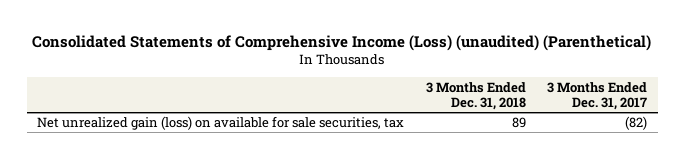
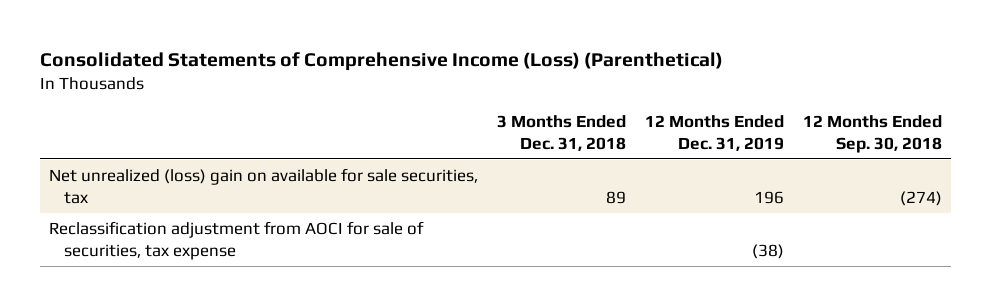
- Consolidated Statements of Comprehensive Income (Loss) (unaudited) (Parenthetical)
+ Consolidated Statements of Comprehensive Income (Loss) (Parenthetical)
- | 3 Months Ended Dec. 31, 2018 | 3 Months Ended Dec. 31, 2017
+ | 3 Months Ended Dec. 31, 2018 | 12 Months Ended Dec. 31, 2019 | 12 Months Ended Sep. 30, 2018
- Net unrealized gain (loss) on available for sale securities, tax | 89 | (82)
+ Net unrealized (loss) gain on available for sale securities, tax | 89 | 196 | (274)
+ Reclassification adjustment from AOCI for sale of securities, tax expense | | (38) |

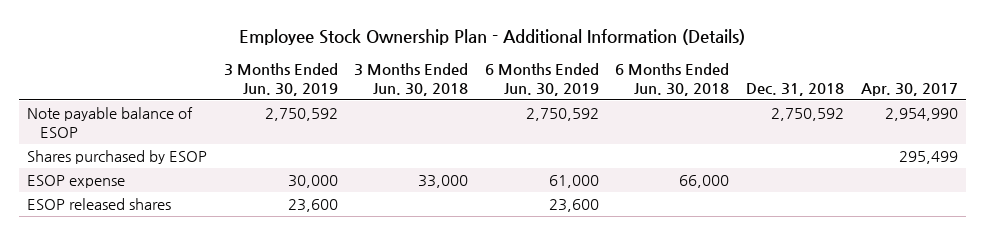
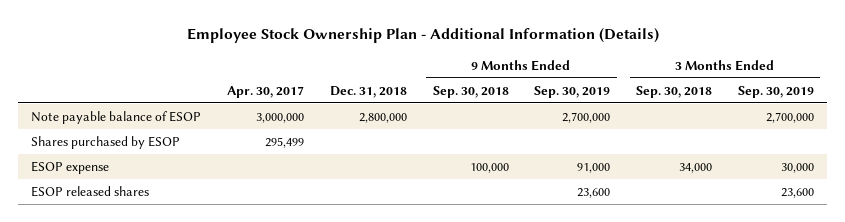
- | 3 Months Ended Jun. 30, 2019 | 3 Months Ended Jun. 30, 2018 | 6 Months Ended Jun. 30, 2019 | 6 Months Ended Jun. 30, 2018 | Dec. 31, 2018 | Apr. 30, 2017
+ | Apr. 30, 2017 | Dec. 31, 2018 | 9 Months Ended Sep. 30, 2018 | 9 Months Ended Sep. 30, 2019 | 3 Months Ended Sep. 30, 2018 | 3 Months Ended Sep. 30, 2019
- Note payable balance of ESOP | 2,750,592 | | 2,750,592 | | 2,750,592 | 2,954,990
+ Note payable balance of ESOP | 3,000,000 | 2,800,000 | | 2,700,000 | | 2,700,000

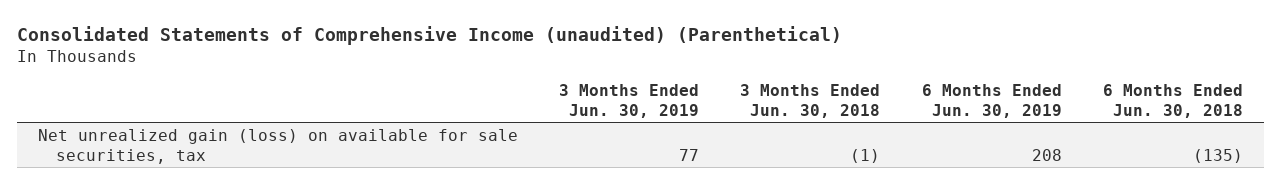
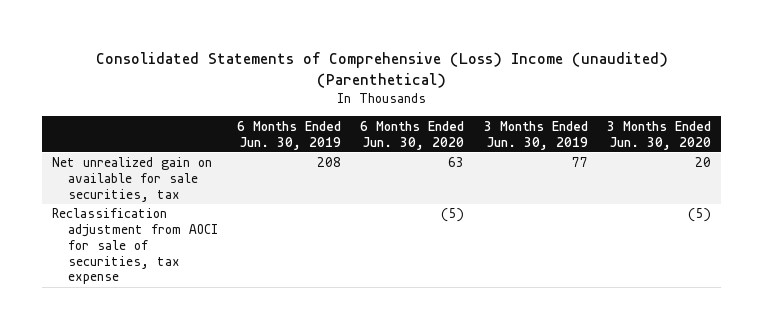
- Consolidated Statements of Comprehensive Income (unaudited) (Parenthetical)
+ Consolidated Statements of Comprehensive (Loss) Income (unaudited) (Parenthetical)
- | 3 Months Ended Jun. 30, 2019 | 3 Months Ended Jun. 30, 2018 | 6 Months Ended Jun. 30, 2019 | 6 Months Ended Jun. 30, 2018
+ | 6 Months Ended Jun. 30, 2019 | 6 Months Ended Jun. 30, 2020 | 3 Months Ended Jun. 30, 2019 | 3 Months Ended Jun. 30, 2020
- Net unrealized gain (loss) on available for sale securities, tax | 77 | (1) | 208 | (135)
+ Net unrealized gain on available for sale securities, tax | 208 | 63 | 77 | 20
+ Reclassification adjustment from AOCI for sale of securities, tax expense | | (5) | | (5)

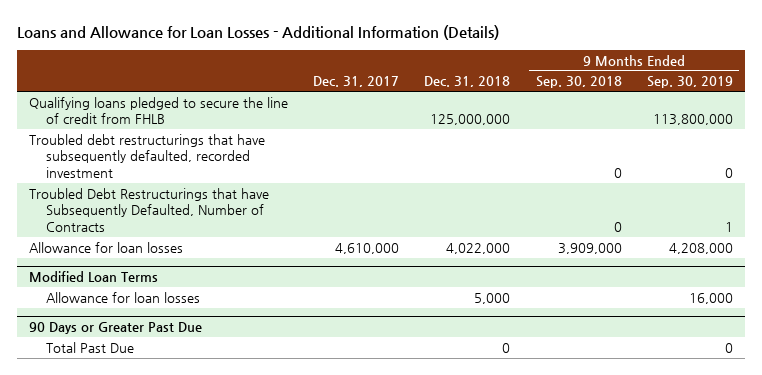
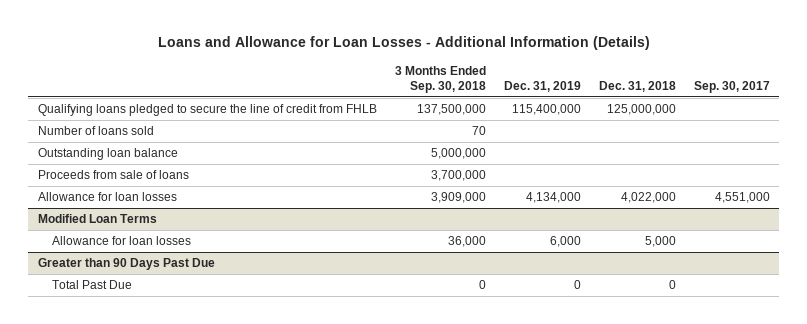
- | Dec. 31, 2017 | Dec. 31, 2018 | 9 Months Ended Sep. 30, 2018 | 9 Months Ended Sep. 30, 2019
+ | 3 Months Ended Sep. 30, 2018 | Dec. 31, 2019 | Dec. 31, 2018 | Sep. 30, 2017
- Troubled debt restructurings that have subsequently defaulted, recorded investment | | | 0 | 0
- Troubled Debt Restructurings that have Subsequently Defaulted, Number of Contracts | | | 0 | 1
+ Number of loans sold | 70 | | |
+ Outstanding loan balance | 5,000,000 | | |
+ Proceeds from sale of loans | 3,700,000 | | |
- 90 Days or Greater Past Due
+ Greater than 90 Days Past Due

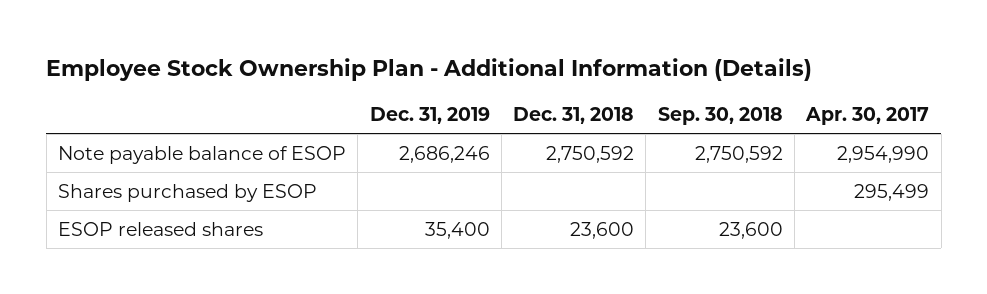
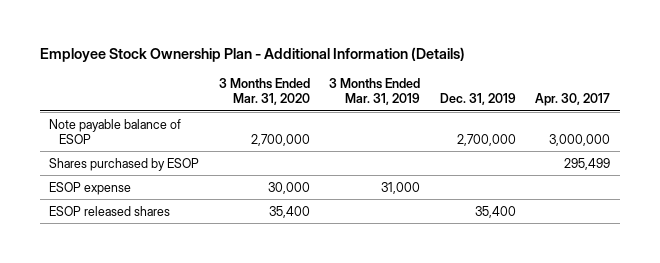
- | Dec. 31, 2019 | Dec. 31, 2018 | Sep. 30, 2018 | Apr. 30, 2017
+ | 3 Months Ended Mar. 31, 2020 | 3 Months Ended Mar. 31, 2019 | Dec. 31, 2019 | Apr. 30, 2017
- Note payable balance of ESOP | 2,686,246 | 2,750,592 | 2,750,592 | 2,954,990
+ Note payable balance of ESOP | 2,700,000 | | 2,700,000 | 3,000,000
+ ESOP expense | 30,000 | 31,000 | |

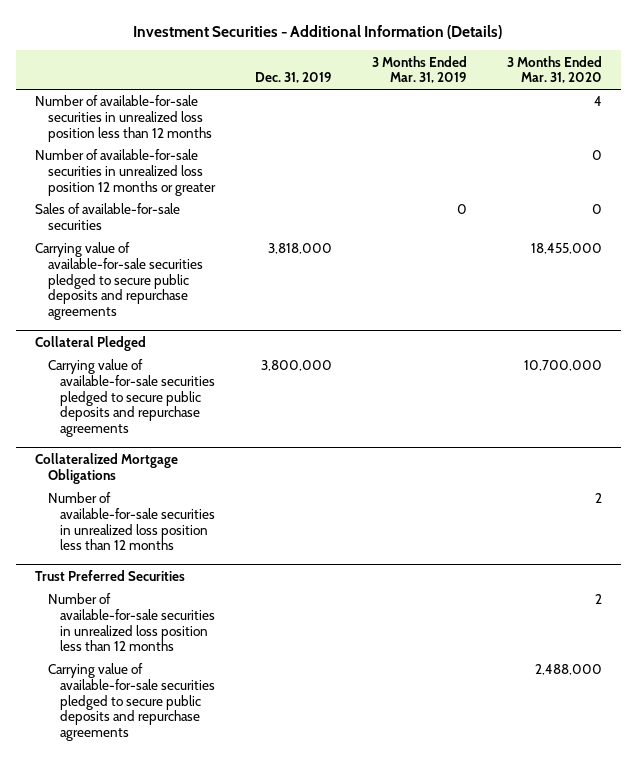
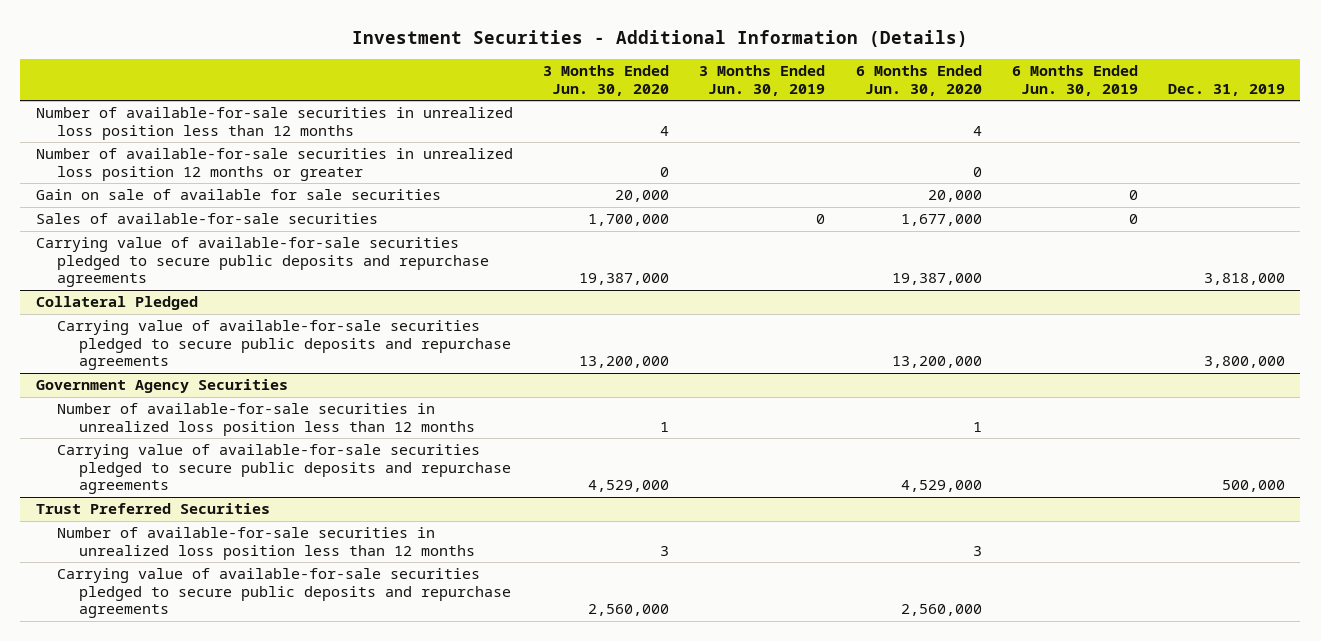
- | Dec. 31, 2019 | 3 Months Ended Mar. 31, 2019 | 3 Months Ended Mar. 31, 2020
+ | 3 Months Ended Jun. 30, 2020 | 3 Months Ended Jun. 30, 2019 | 6 Months Ended Jun. 30, 2020 | 6 Months Ended Jun. 30, 2019 | Dec. 31, 2019
+ Gain on sale of available for sale securities | 20,000 | | 20,000 | 0 |
- Collateralized Mortgage Obligations
- Number of available-for-sale securities in unrealized loss position less than 12 months | | | 2
+ Government Agency Securities
+ Number of available-for-sale securities in unrealized loss position less than 12 months | 1 | | 1 | |
+ Carrying value of available-for-sale securities pledged to secure public deposits and repurchase agreements | 4,529,000 | | 4,529,000 | | 500,000

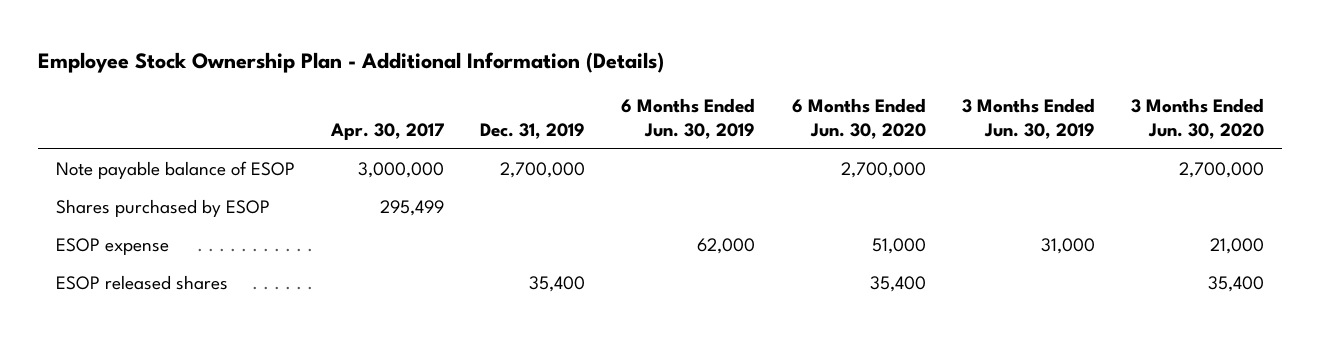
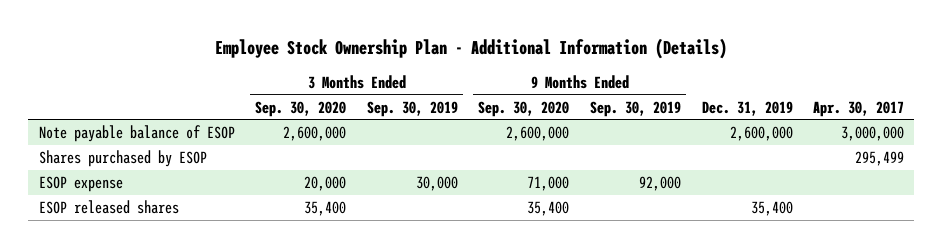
- | Apr. 30, 2017 | Dec. 31, 2019 | 6 Months Ended Jun. 30, 2019 | 6 Months Ended Jun. 30, 2020 | 3 Months Ended Jun. 30, 2019 | 3 Months Ended Jun. 30, 2020
+ | 3 Months Ended Sep. 30, 2020 | 3 Months Ended Sep. 30, 2019 | 9 Months Ended Sep. 30, 2020 | 9 Months Ended Sep. 30, 2019 | Dec. 31, 2019 | Apr. 30, 2017
- Note payable balance of ESOP | 3,000,000 | 2,700,000 | | 2,700,000 | | 2,700,000
+ Note payable balance of ESOP | 2,600,000 | | 2,600,000 | | 2,600,000 | 3,000,000

